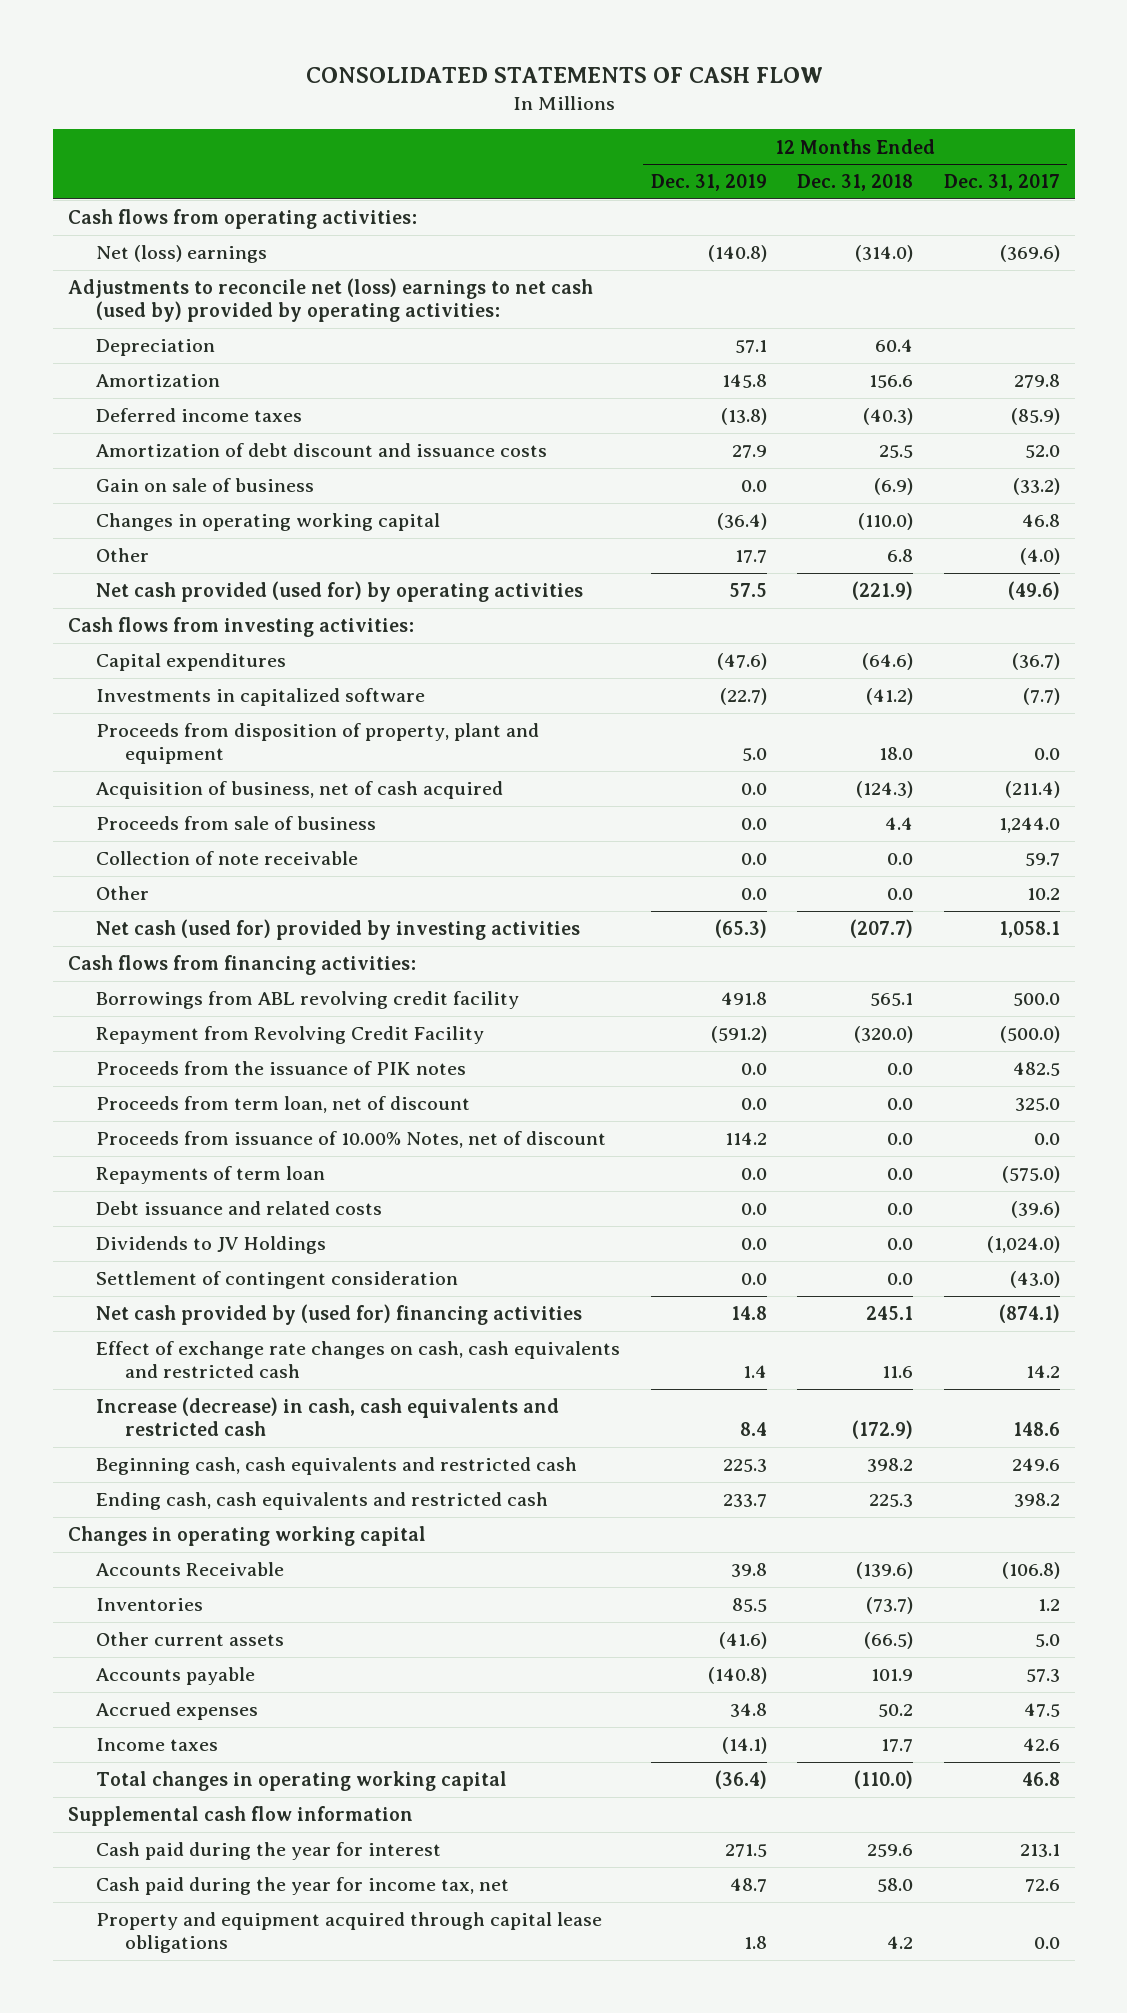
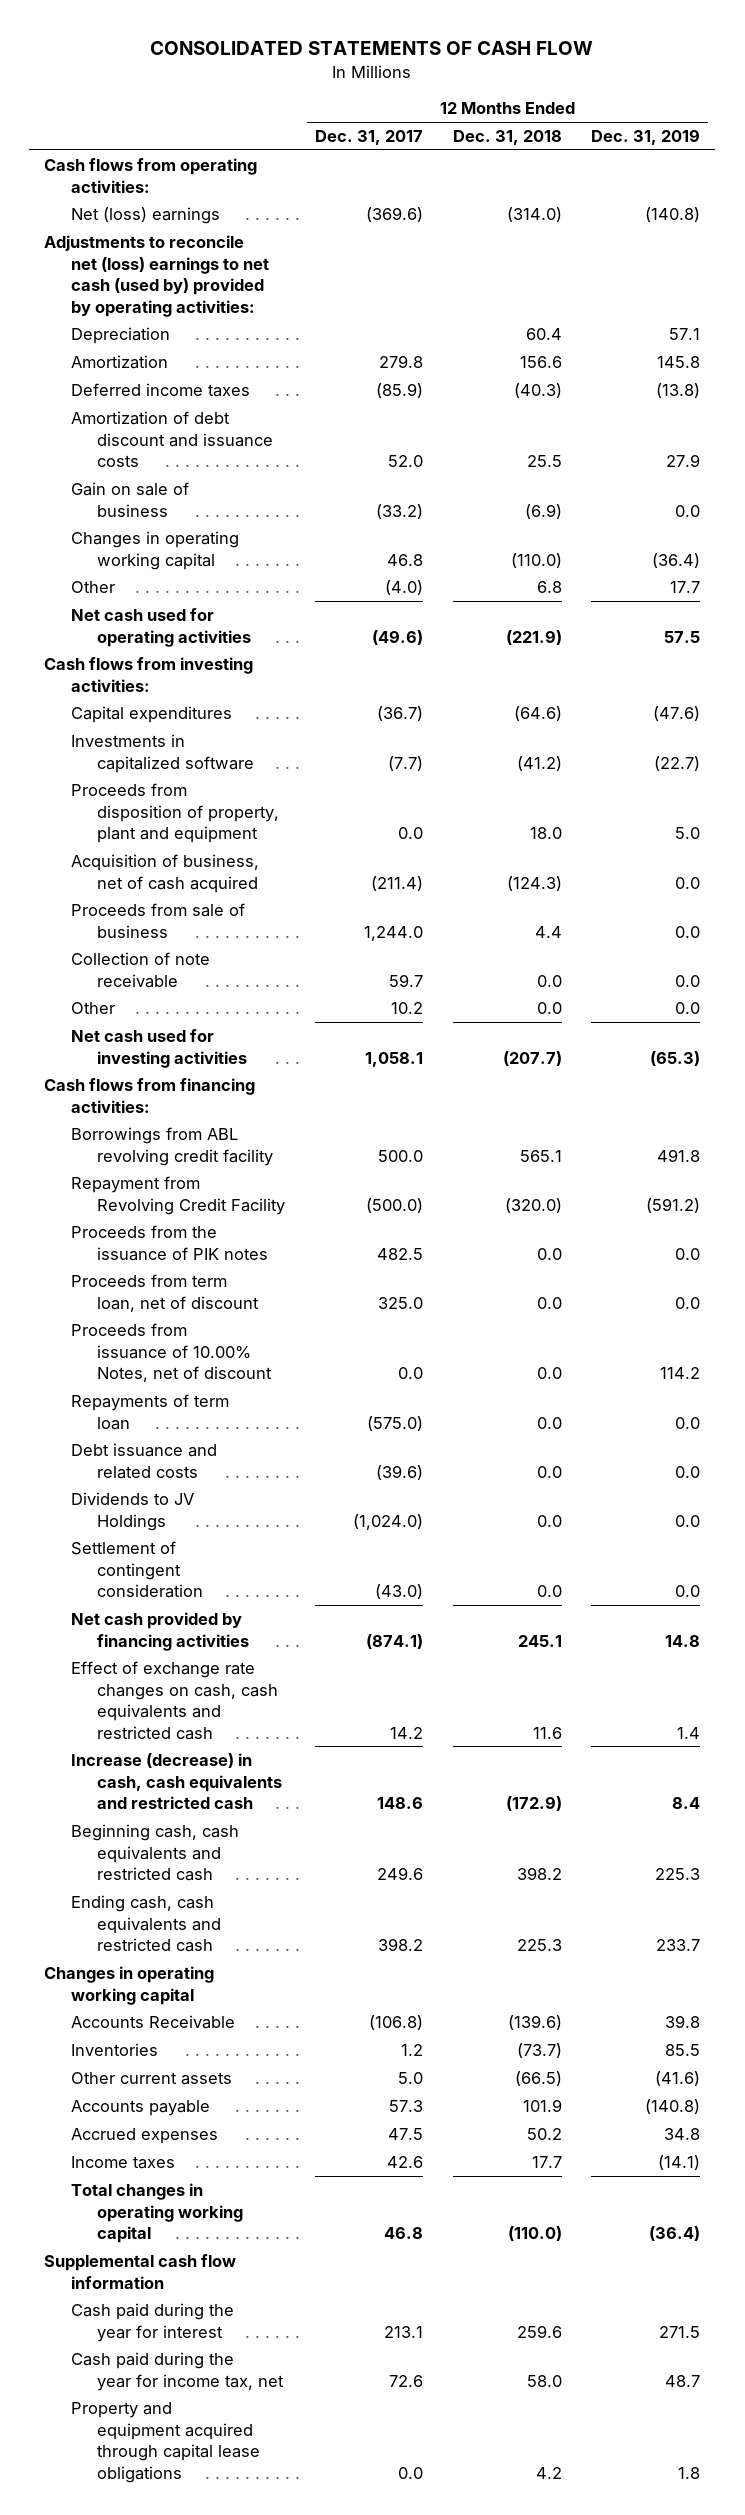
- | 12 Months Ended Dec. 31, 2019 | 12 Months Ended Dec. 31, 2018 | 12 Months Ended Dec. 31, 2017
+ | 12 Months Ended Dec. 31, 2017 | 12 Months Ended Dec. 31, 2018 | 12 Months Ended Dec. 31, 2019
- Net cash provided (used for) by operating activities | 57.5 | (221.9) | (49.6)
+ Net cash used for operating activities | (49.6) | (221.9) | 57.5
- Net cash (used for) provided by investing activities | (65.3) | (207.7) | 1,058.1
+ Net cash used for investing activities | 1,058.1 | (207.7) | (65.3)
- Net cash provided by (used for) financing activities | 14.8 | 245.1 | (874.1)
+ Net cash provided by financing activities | (874.1) | 245.1 | 14.8

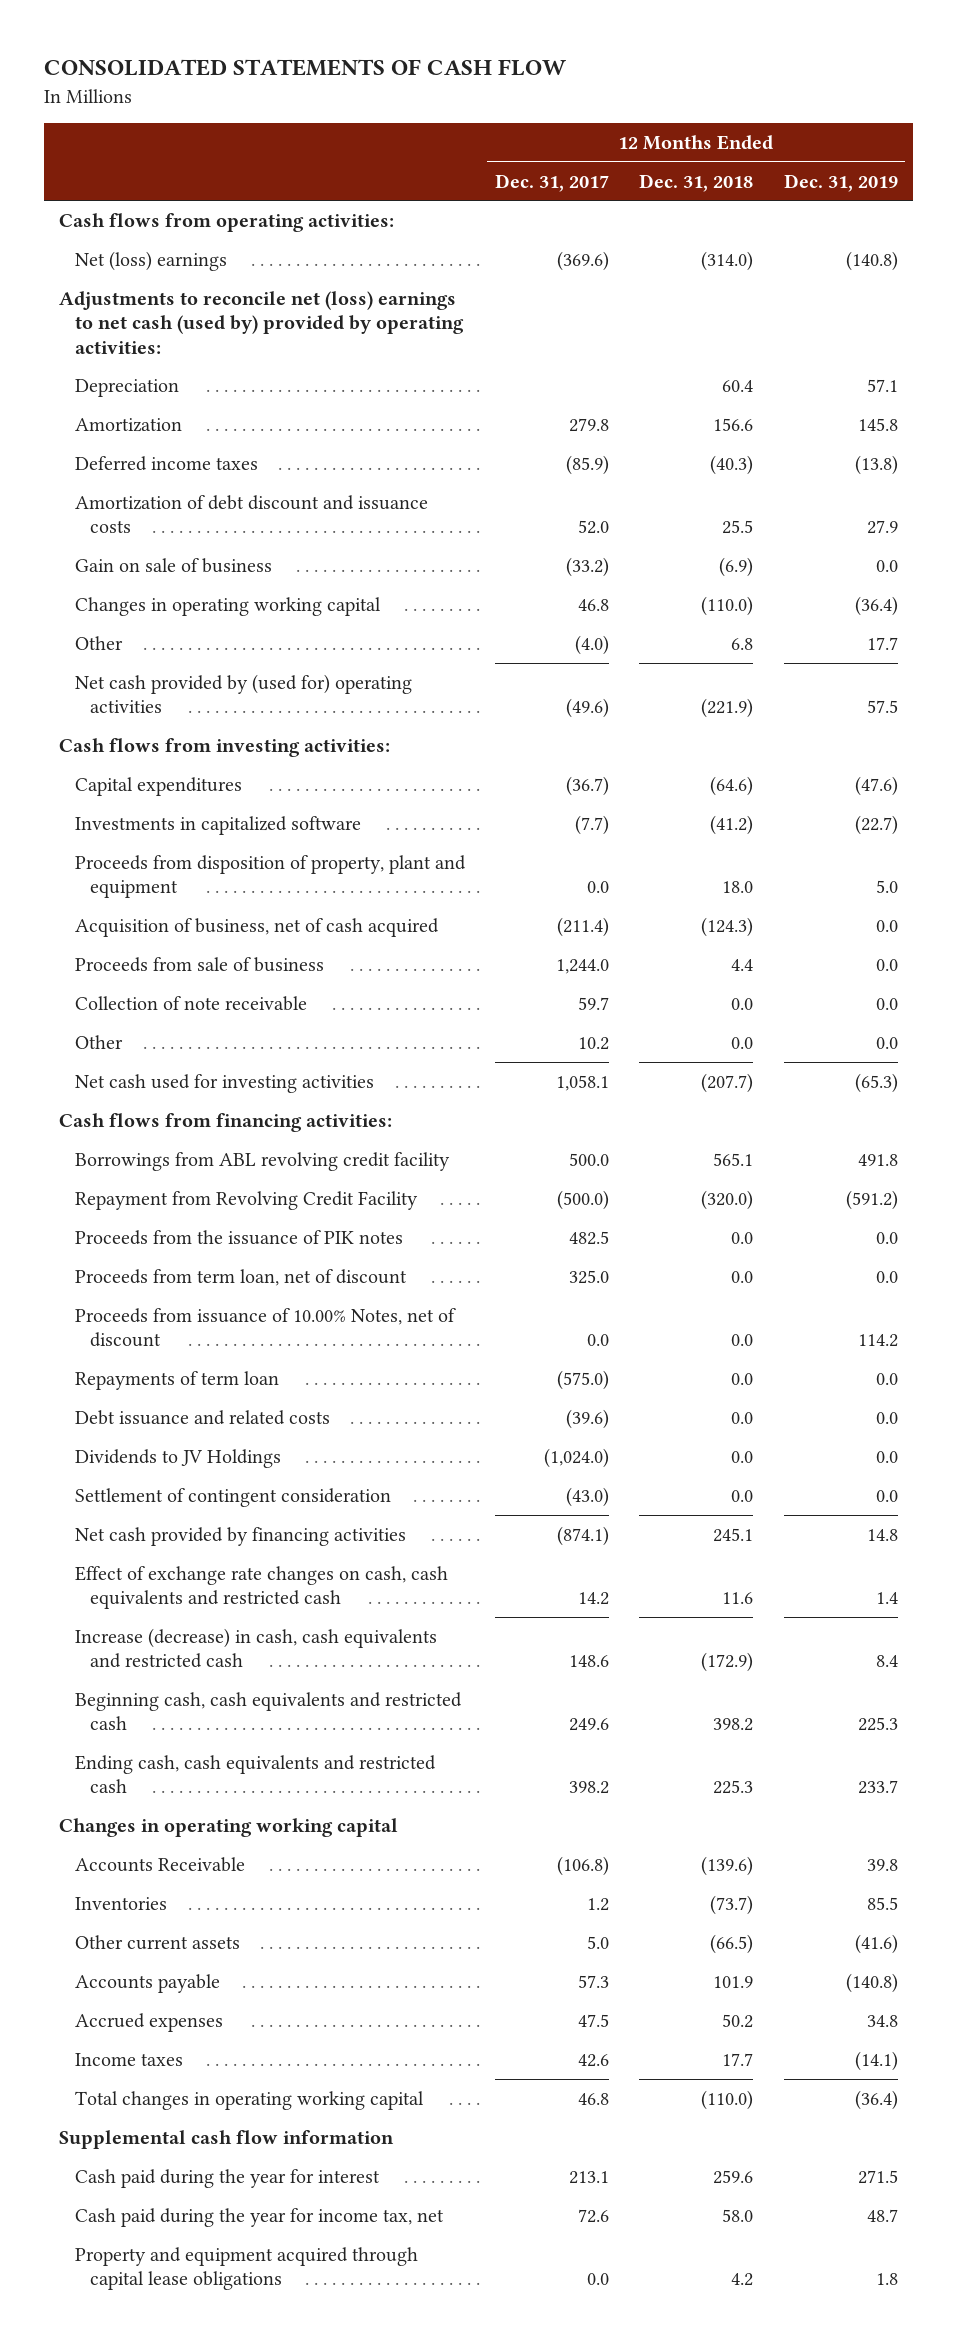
- Net cash used for operating activities | (49.6) | (221.9) | 57.5
+ Net cash provided by (used for) operating activities | (49.6) | (221.9) | 57.5

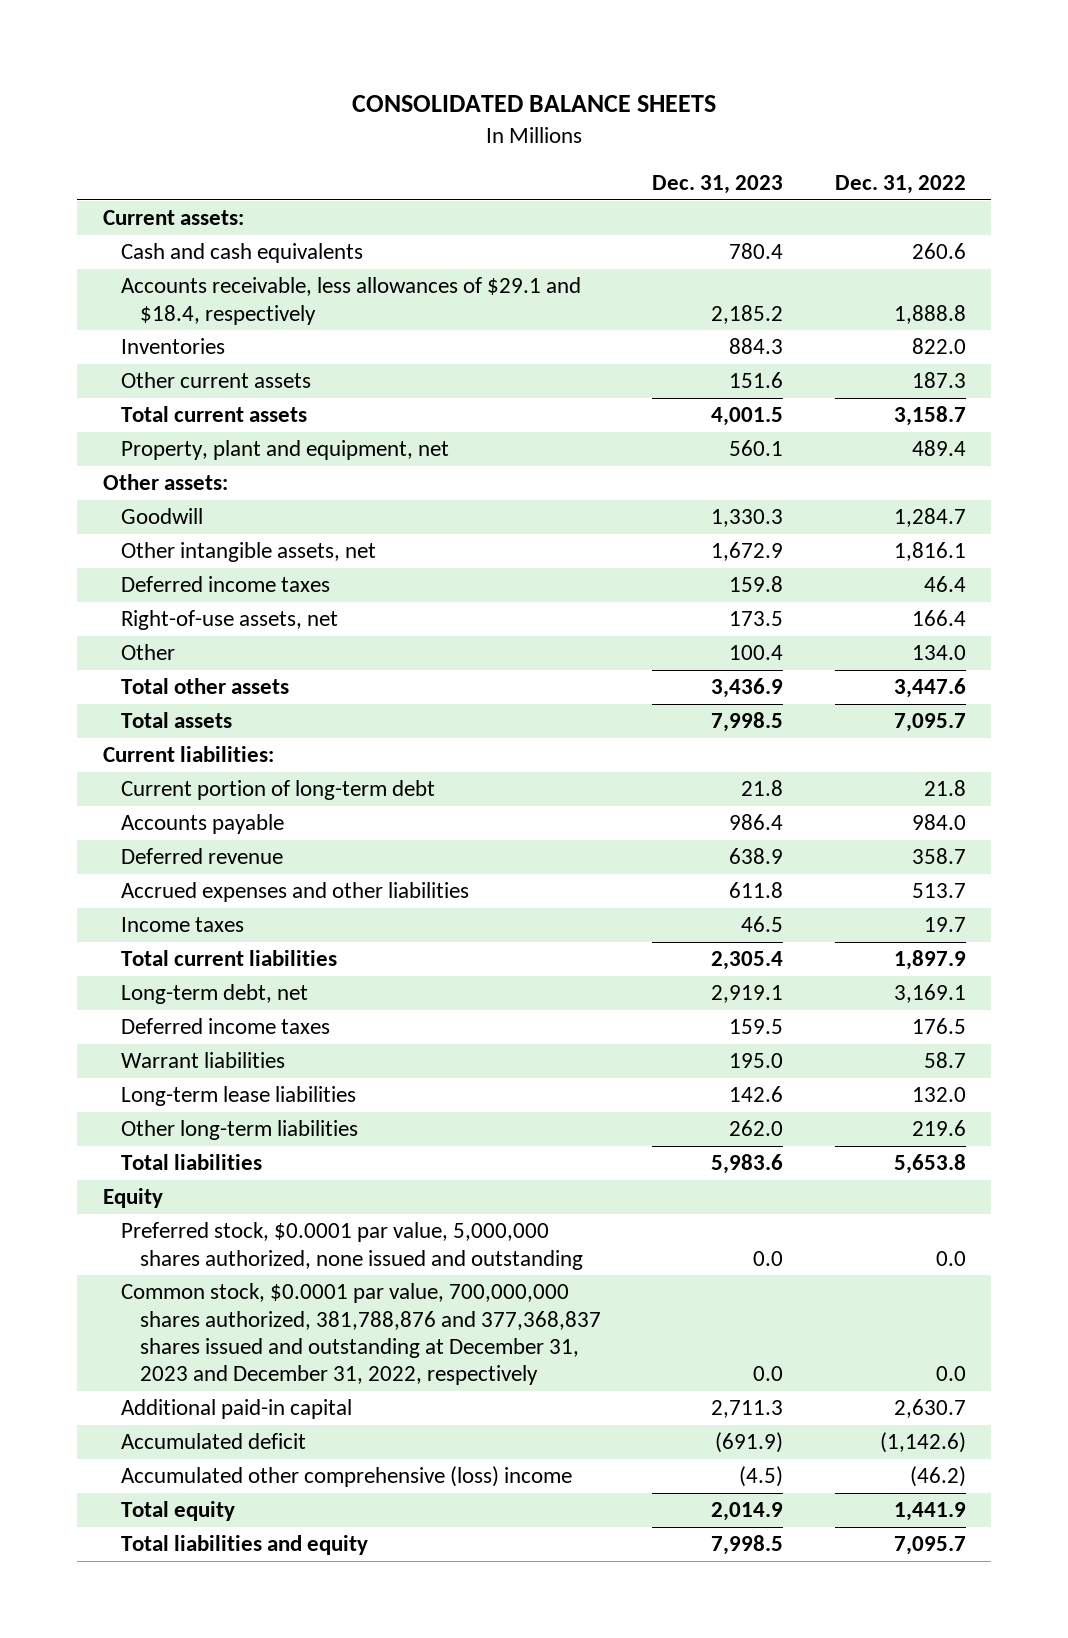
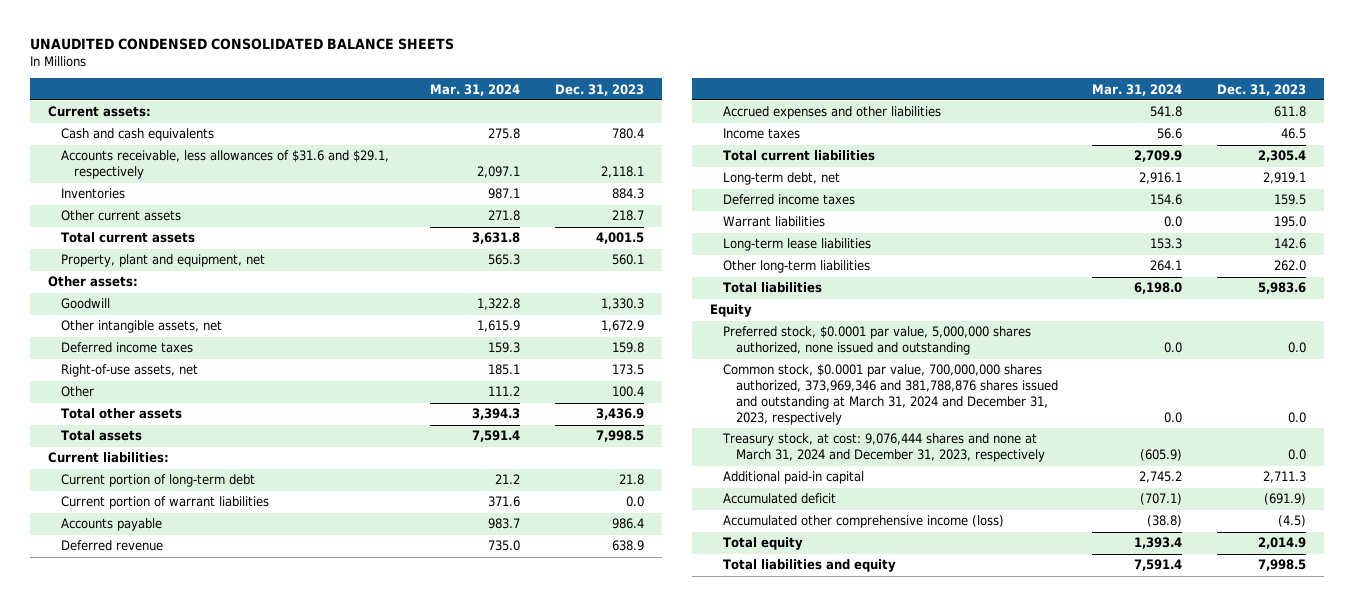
- CONSOLIDATED BALANCE SHEETS
+ UNAUDITED CONDENSED CONSOLIDATED BALANCE SHEETS
- | Dec. 31, 2023 | Dec. 31, 2022
+ | Mar. 31, 2024 | Dec. 31, 2023
- Accounts receivable, less allowances of $29.1 and $18.4, respectively | 2,185.2 | 1,888.8
+ Accounts receivable, less allowances of $31.6 and $29.1, respectively | 2,097.1 | 2,118.1
- Other current assets | 151.6 | 187.3
+ Other current assets | 271.8 | 218.7
+ Current portion of warrant liabilities | 371.6 | 0.0
- Common stock, $0.0001 par value, 700,000,000 shares authorized, 381,788,876 and 377,368,837 shares issued and outstanding at December 31, 2023 and December 31, 2022, respectively | 0.0 | 0.0
+ Common stock, $0.0001 par value, 700,000,000 shares authorized, 373,969,346 and 381,788,876 shares issued and outstanding at March 31, 2024 and December 31, 2023, respectively | 0.0 | 0.0
+ Treasury stock, at cost: 9,076,444 shares and none at March 31, 2024 and December 31, 2023, respectively | (605.9) | 0.0
- Accumulated other comprehensive (loss) income | (4.5) | (46.2)
+ Accumulated other comprehensive income (loss) | (38.8) | (4.5)

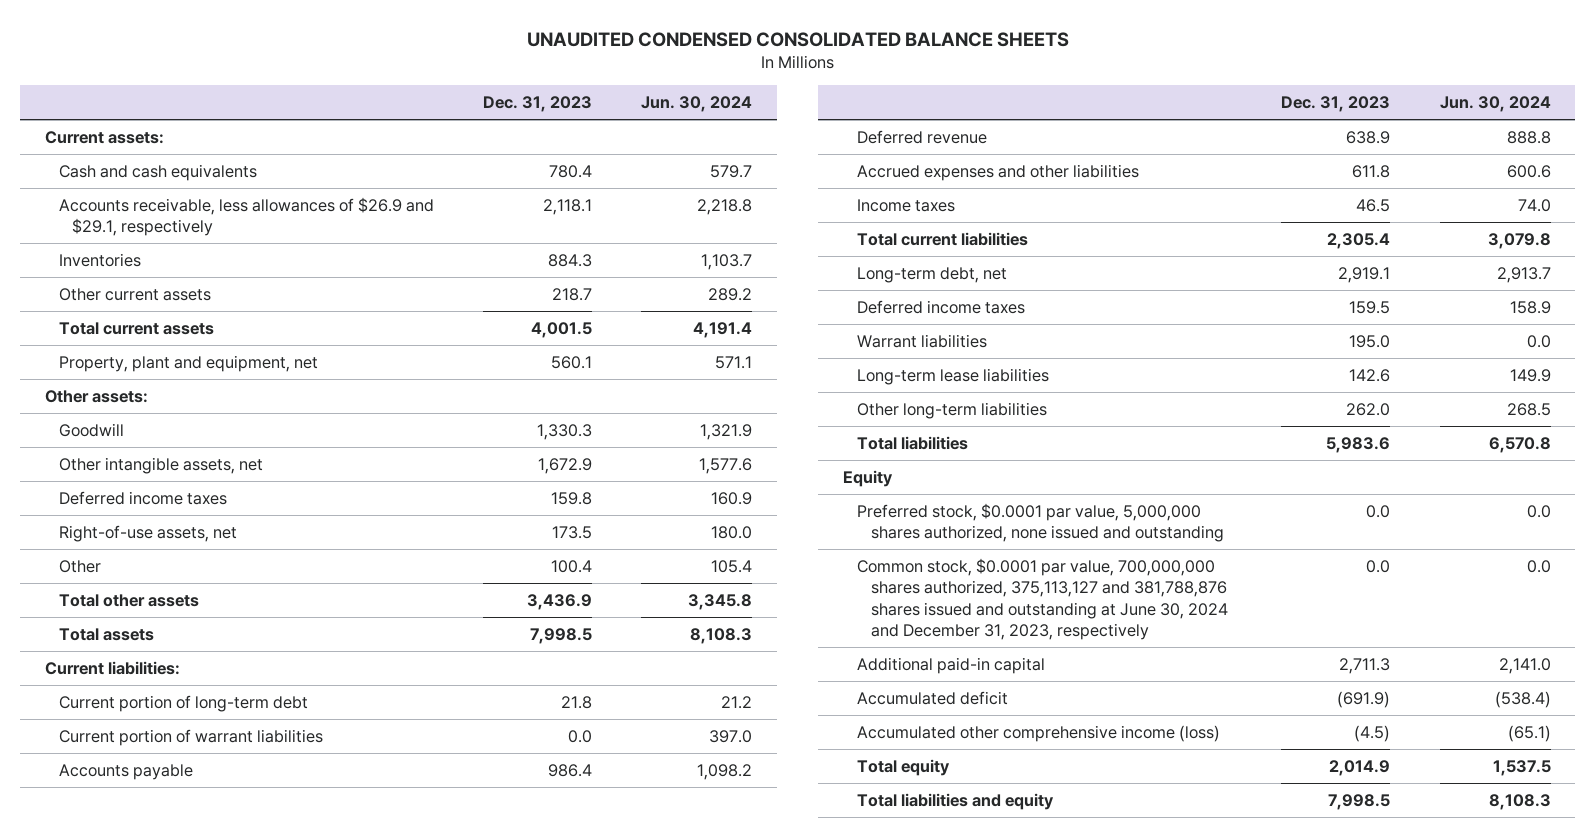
- | Mar. 31, 2024 | Dec. 31, 2023
+ | Dec. 31, 2023 | Jun. 30, 2024
- Accounts receivable, less allowances of $31.6 and $29.1, respectively | 2,097.1 | 2,118.1
+ Accounts receivable, less allowances of $26.9 and $29.1, respectively | 2,118.1 | 2,218.8
- Common stock, $0.0001 par value, 700,000,000 shares authorized, 373,969,346 and 381,788,876 shares issued and outstanding at March 31, 2024 and December 31, 2023, respectively | 0.0 | 0.0
- Treasury stock, at cost: 9,076,444 shares and none at March 31, 2024 and December 31, 2023, respectively | (605.9) | 0.0
+ Common stock, $0.0001 par value, 700,000,000 shares authorized, 375,113,127 and 381,788,876 shares issued and outstanding at June 30, 2024 and December 31, 2023, respectively | 0.0 | 0.0

